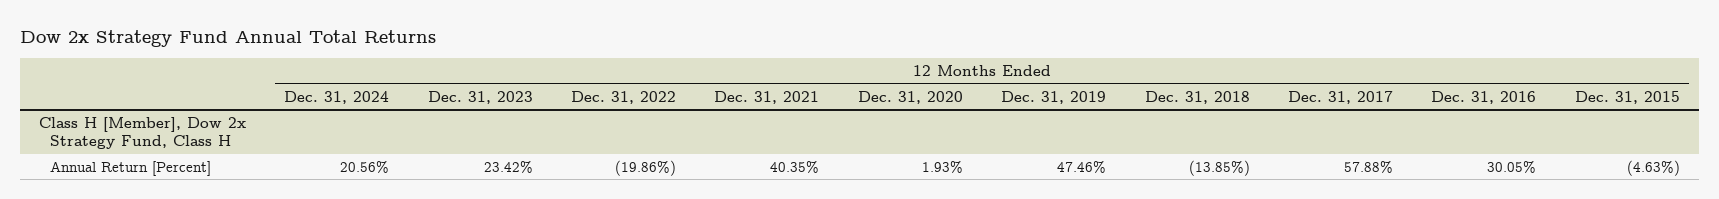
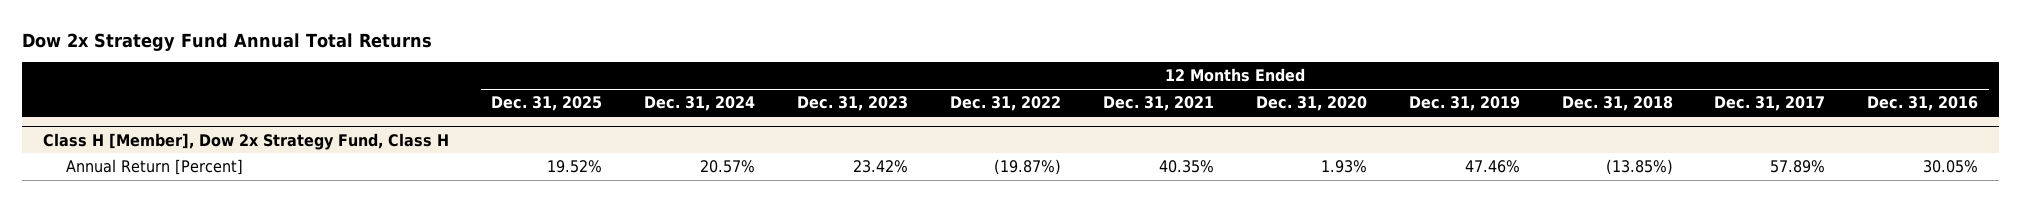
- | 12 Months Ended Dec. 31, 2024 | 12 Months Ended Dec. 31, 2023 | 12 Months Ended Dec. 31, 2022 | 12 Months Ended Dec. 31, 2021 | 12 Months Ended Dec. 31, 2020 | 12 Months Ended Dec. 31, 2019 | 12 Months Ended Dec. 31, 2018 | 12 Months Ended Dec. 31, 2017 | 12 Months Ended Dec. 31, 2016 | 12 Months Ended Dec. 31, 2015
+ | 12 Months Ended Dec. 31, 2025 | 12 Months Ended Dec. 31, 2024 | 12 Months Ended Dec. 31, 2023 | 12 Months Ended Dec. 31, 2022 | 12 Months Ended Dec. 31, 2021 | 12 Months Ended Dec. 31, 2020 | 12 Months Ended Dec. 31, 2019 | 12 Months Ended Dec. 31, 2018 | 12 Months Ended Dec. 31, 2017 | 12 Months Ended Dec. 31, 2016
@ Class H [Member], Dow 2x Strategy Fund, Class H
- Annual Return [Percent] | 20.56% | 23.42% | (19.86%) | 40.35% | 1.93% | 47.46% | (13.85%) | 57.88% | 30.05% | (4.63%)
+ Annual Return [Percent] | 19.52% | 20.57% | 23.42% | (19.87%) | 40.35% | 1.93% | 47.46% | (13.85%) | 57.89% | 30.05%

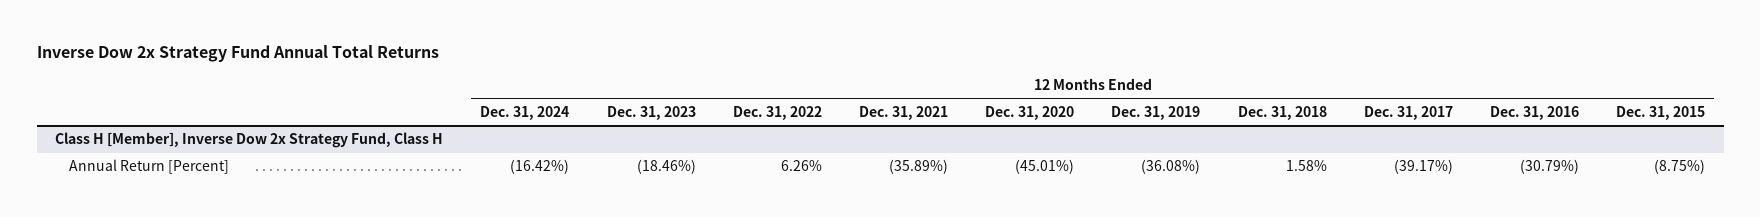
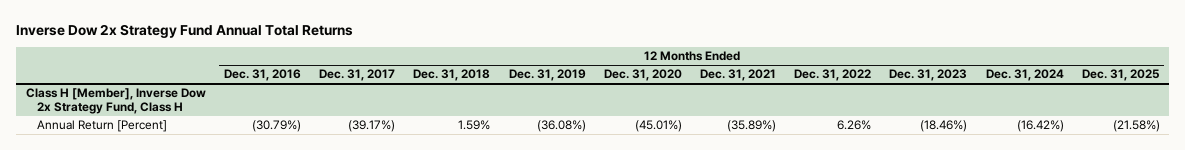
- | 12 Months Ended Dec. 31, 2024 | 12 Months Ended Dec. 31, 2023 | 12 Months Ended Dec. 31, 2022 | 12 Months Ended Dec. 31, 2021 | 12 Months Ended Dec. 31, 2020 | 12 Months Ended Dec. 31, 2019 | 12 Months Ended Dec. 31, 2018 | 12 Months Ended Dec. 31, 2017 | 12 Months Ended Dec. 31, 2016 | 12 Months Ended Dec. 31, 2015
+ | 12 Months Ended Dec. 31, 2016 | 12 Months Ended Dec. 31, 2017 | 12 Months Ended Dec. 31, 2018 | 12 Months Ended Dec. 31, 2019 | 12 Months Ended Dec. 31, 2020 | 12 Months Ended Dec. 31, 2021 | 12 Months Ended Dec. 31, 2022 | 12 Months Ended Dec. 31, 2023 | 12 Months Ended Dec. 31, 2024 | 12 Months Ended Dec. 31, 2025
@ Class H [Member], Inverse Dow 2x Strategy Fund, Class H
- Annual Return [Percent] | (16.42%) | (18.46%) | 6.26% | (35.89%) | (45.01%) | (36.08%) | 1.58% | (39.17%) | (30.79%) | (8.75%)
+ Annual Return [Percent] | (30.79%) | (39.17%) | 1.59% | (36.08%) | (45.01%) | (35.89%) | 6.26% | (18.46%) | (16.42%) | (21.58%)

